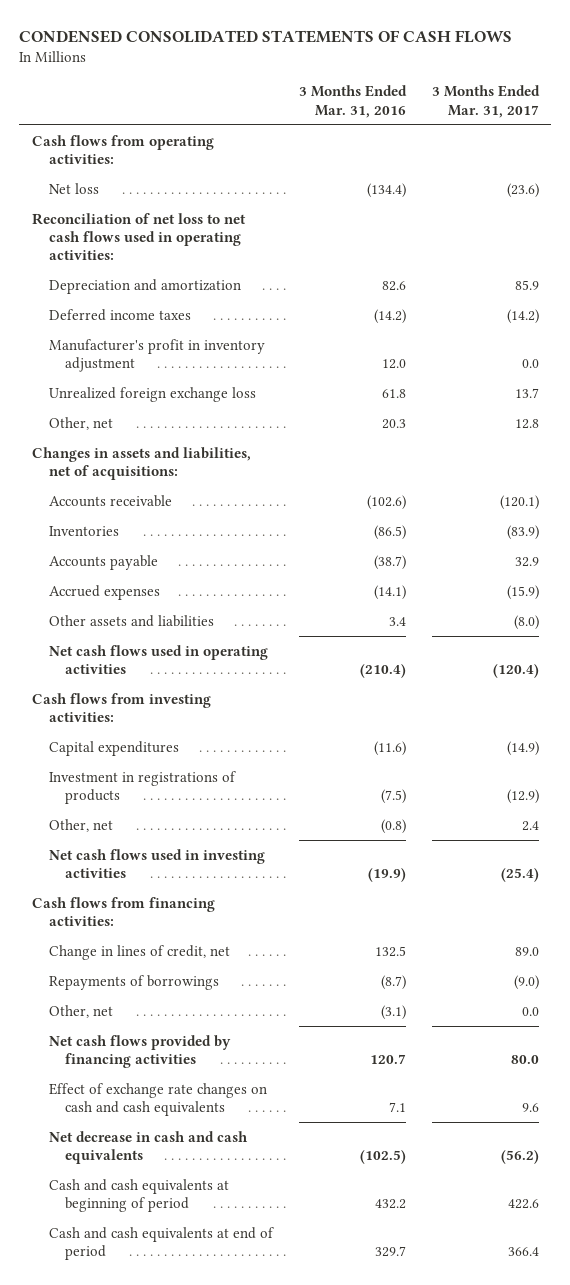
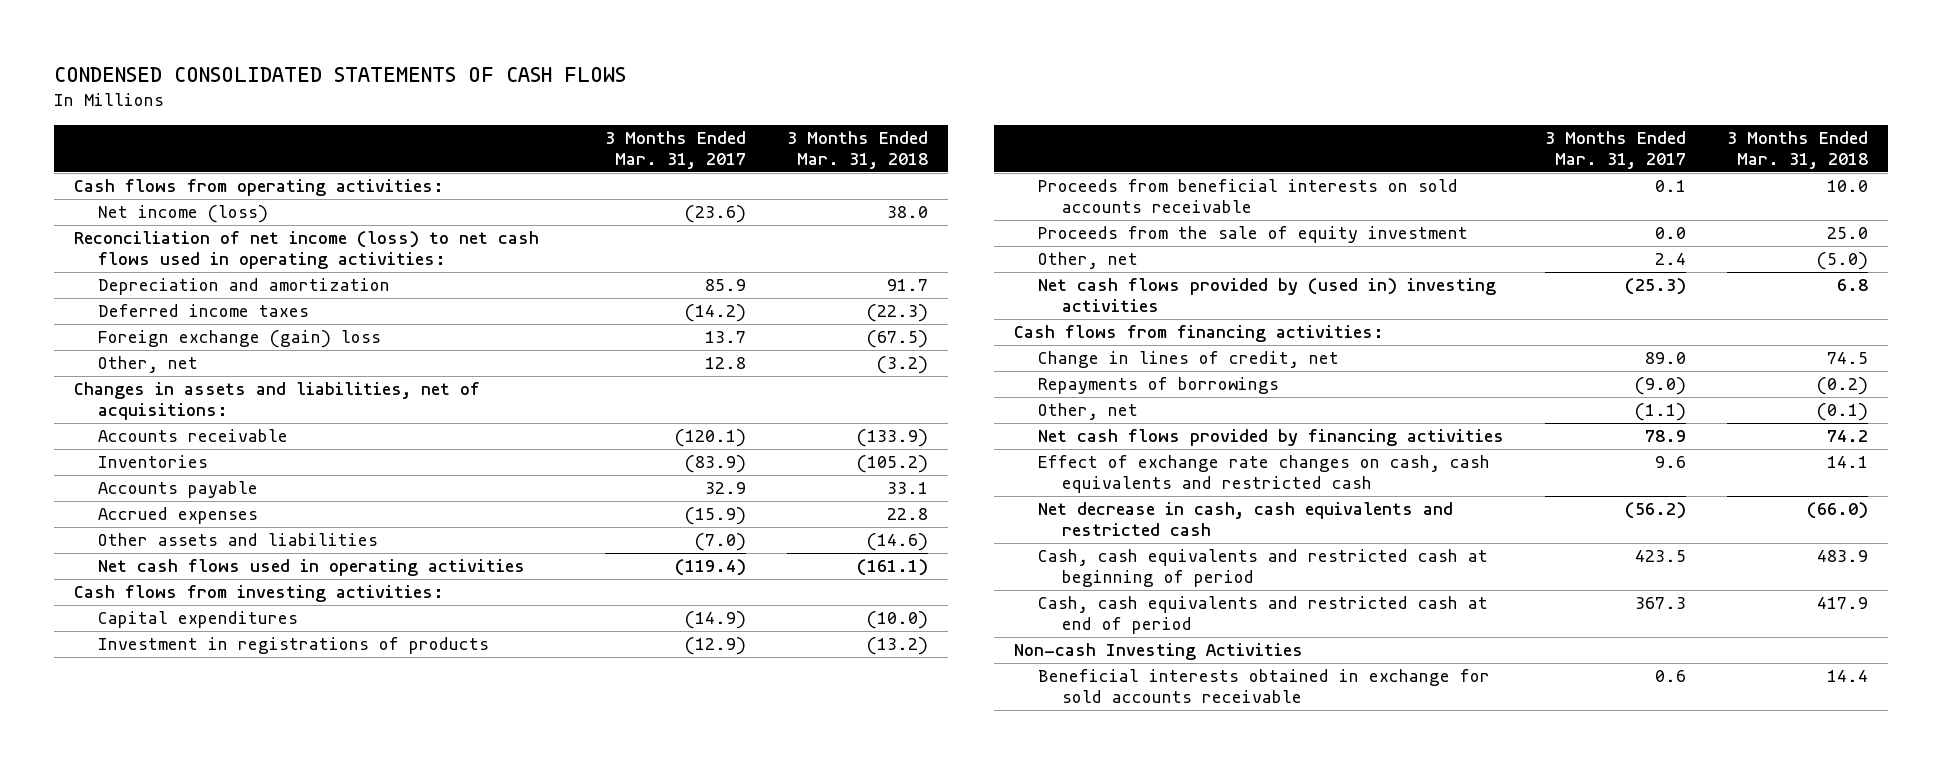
- | 3 Months Ended Mar. 31, 2016 | 3 Months Ended Mar. 31, 2017
+ | 3 Months Ended Mar. 31, 2017 | 3 Months Ended Mar. 31, 2018
- Net loss | (134.4) | (23.6)
- Reconciliation of net loss to net cash flows used in operating activities:
+ Net income (loss) | (23.6) | 38.0
+ Reconciliation of net income (loss) to net cash flows used in operating activities:
- Manufacturer's profit in inventory adjustment | 12.0 | 0.0
- Unrealized foreign exchange loss | 61.8 | 13.7
+ Foreign exchange (gain) loss | 13.7 | (67.5)
- Other assets and liabilities | 3.4 | (8.0)
- Net cash flows used in operating activities | (210.4) | (120.4)
+ Other assets and liabilities | (7.0) | (14.6)
+ Net cash flows used in operating activities | (119.4) | (161.1)
+ Proceeds from beneficial interests on sold accounts receivable | 0.1 | 10.0
+ Proceeds from the sale of equity investment | 0.0 | 25.0
- Net cash flows used in investing activities | (19.9) | (25.4)
+ Net cash flows provided by (used in) investing activities | (25.3) | 6.8
- Other, net | (3.1) | 0.0
- Net cash flows provided by financing activities | 120.7 | 80.0
- Effect of exchange rate changes on cash and cash equivalents | 7.1 | 9.6
- Net decrease in cash and cash equivalents | (102.5) | (56.2)
- Cash and cash equivalents at beginning of period | 432.2 | 422.6
- Cash and cash equivalents at end of period | 329.7 | 366.4
+ Other, net | (1.1) | (0.1)
+ Net cash flows provided by financing activities | 78.9 | 74.2
+ Effect of exchange rate changes on cash, cash equivalents and restricted cash | 9.6 | 14.1
+ Net decrease in cash, cash equivalents and restricted cash | (56.2) | (66.0)
+ Cash, cash equivalents and restricted cash at beginning of period | 423.5 | 483.9
+ Cash, cash equivalents and restricted cash at end of period | 367.3 | 417.9
+ Non-cash Investing Activities
+ Beneficial interests obtained in exchange for sold accounts receivable | 0.6 | 14.4

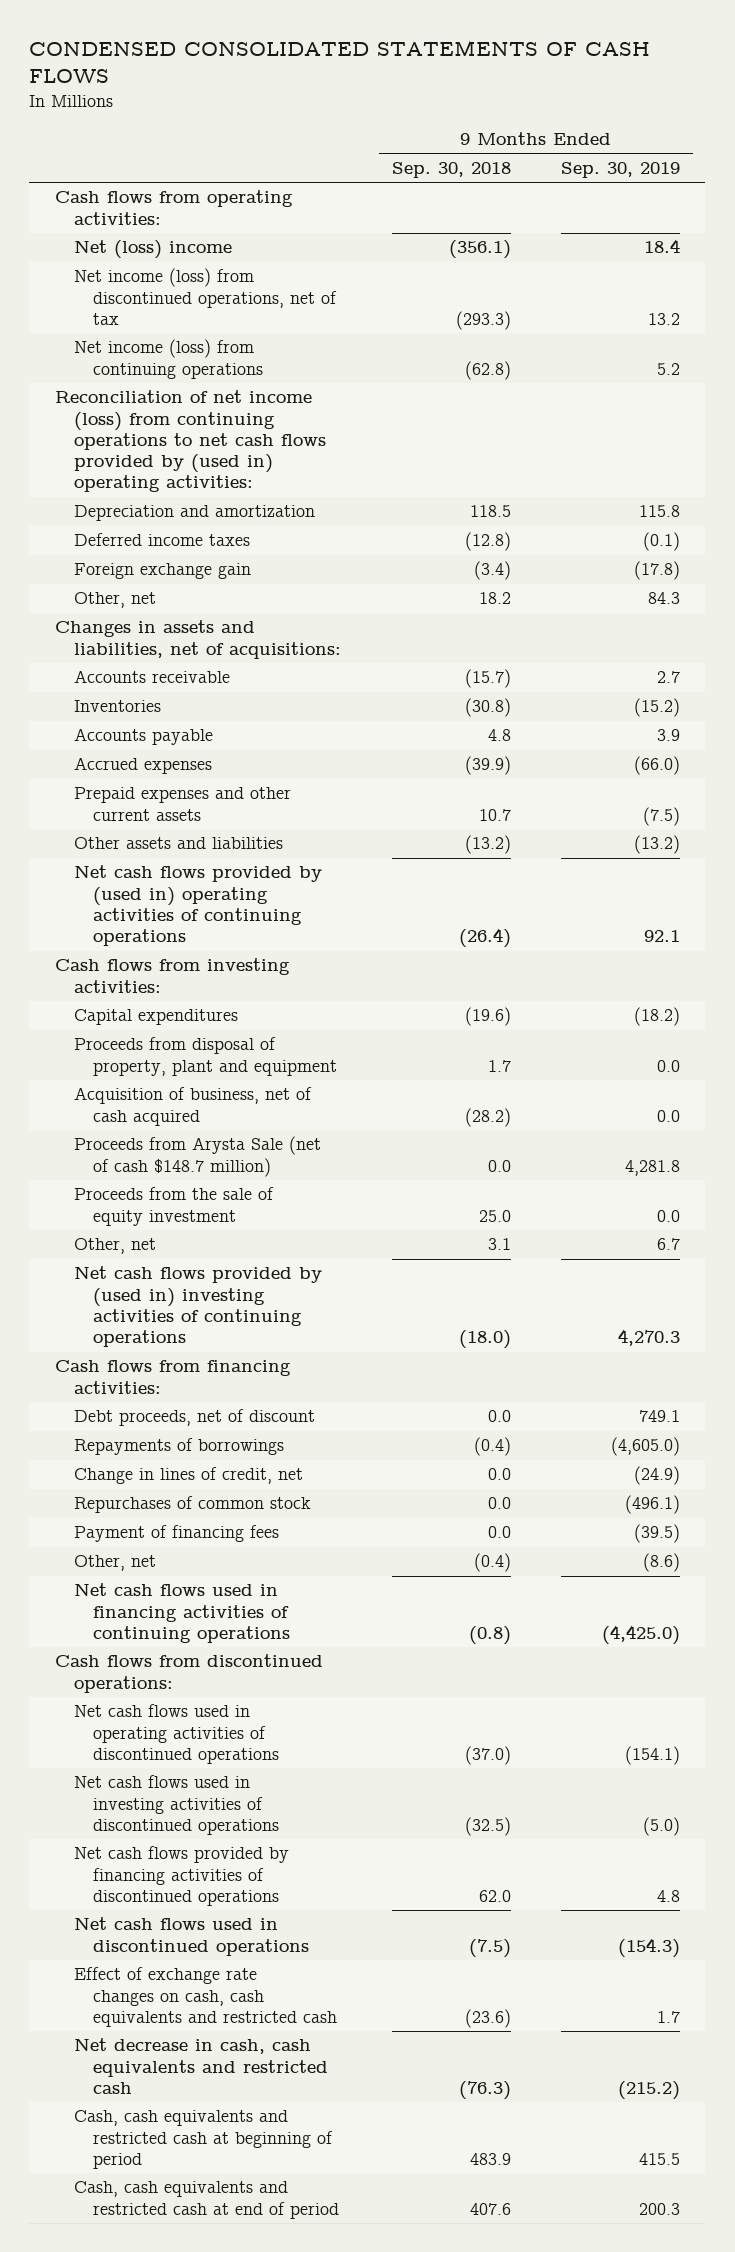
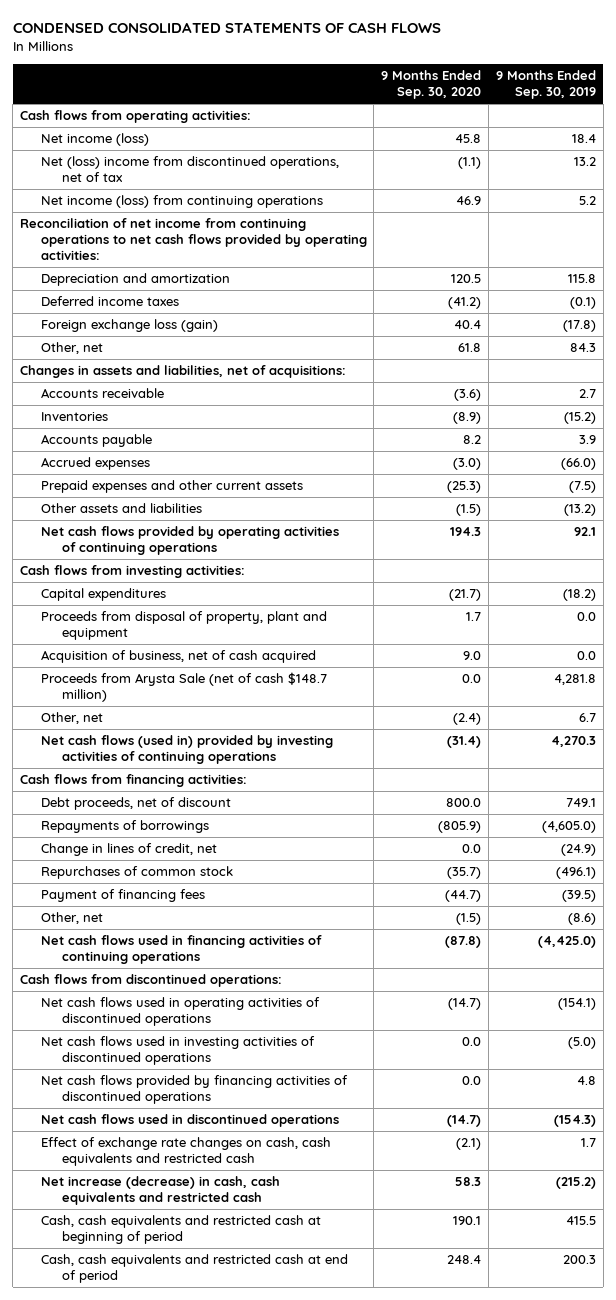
- | 9 Months Ended Sep. 30, 2018 | 9 Months Ended Sep. 30, 2019
+ | 9 Months Ended Sep. 30, 2020 | 9 Months Ended Sep. 30, 2019
- Net (loss) income | (356.1) | 18.4
- Net income (loss) from discontinued operations, net of tax | (293.3) | 13.2
+ Net income (loss) | 45.8 | 18.4
+ Net (loss) income from discontinued operations, net of tax | (1.1) | 13.2
- Reconciliation of net income (loss) from continuing operations to net cash flows provided by (used in) operating activities:
+ Reconciliation of net income from continuing operations to net cash flows provided by operating activities:
- Foreign exchange gain | (3.4) | (17.8)
+ Foreign exchange loss (gain) | 40.4 | (17.8)
- Net cash flows provided by (used in) operating activities of continuing operations | (26.4) | 92.1
+ Net cash flows provided by operating activities of continuing operations | 194.3 | 92.1
- Proceeds from the sale of equity investment | 25.0 | 0.0
- Net cash flows provided by (used in) investing activities of continuing operations | (18.0) | 4,270.3
+ Net cash flows (used in) provided by investing activities of continuing operations | (31.4) | 4,270.3
- Net decrease in cash, cash equivalents and restricted cash | (76.3) | (215.2)
+ Net increase (decrease) in cash, cash equivalents and restricted cash | 58.3 | (215.2)

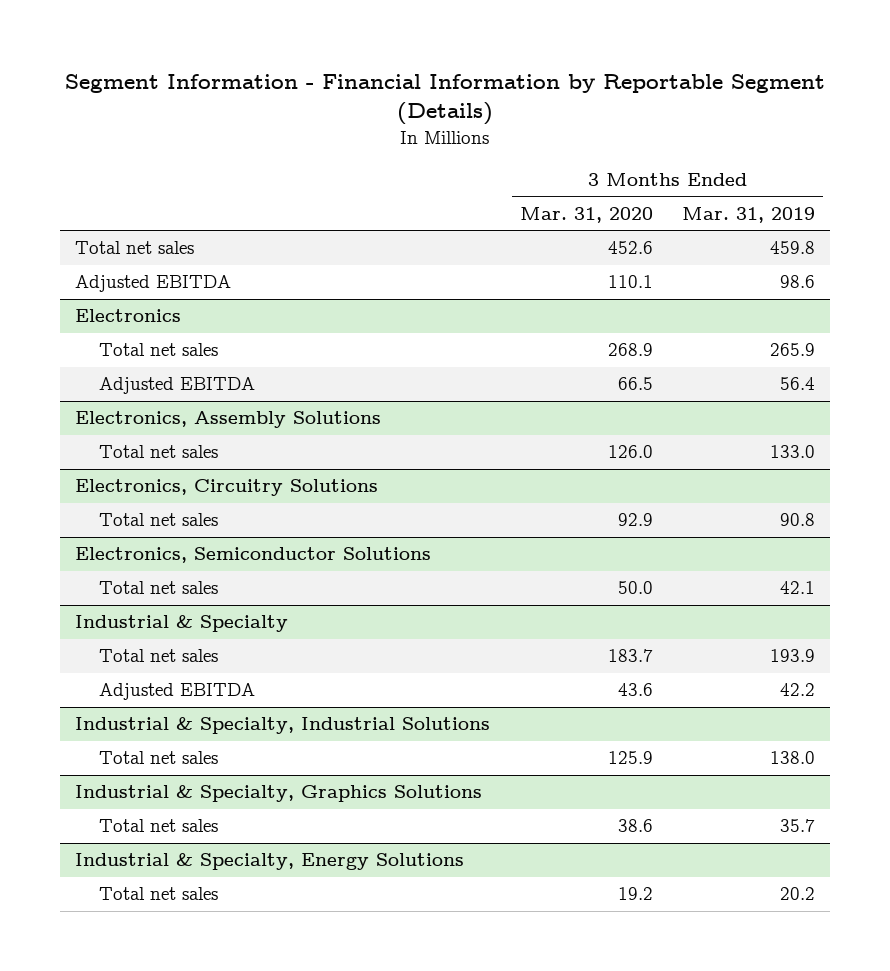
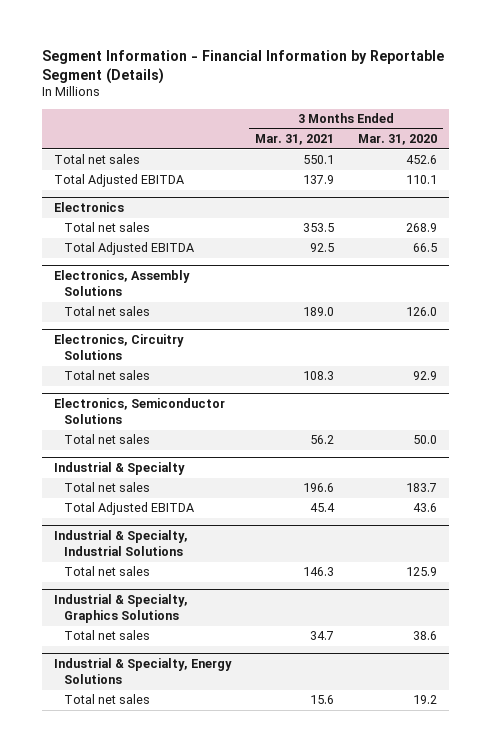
- | 3 Months Ended Mar. 31, 2020 | 3 Months Ended Mar. 31, 2019
+ | 3 Months Ended Mar. 31, 2021 | 3 Months Ended Mar. 31, 2020
- Adjusted EBITDA | 110.1 | 98.6
+ Total Adjusted EBITDA | 137.9 | 110.1
@ Electronics
- Adjusted EBITDA | 66.5 | 56.4
+ Total Adjusted EBITDA | 92.5 | 66.5
@ Industrial & Specialty
- Adjusted EBITDA | 43.6 | 42.2
+ Total Adjusted EBITDA | 45.4 | 43.6

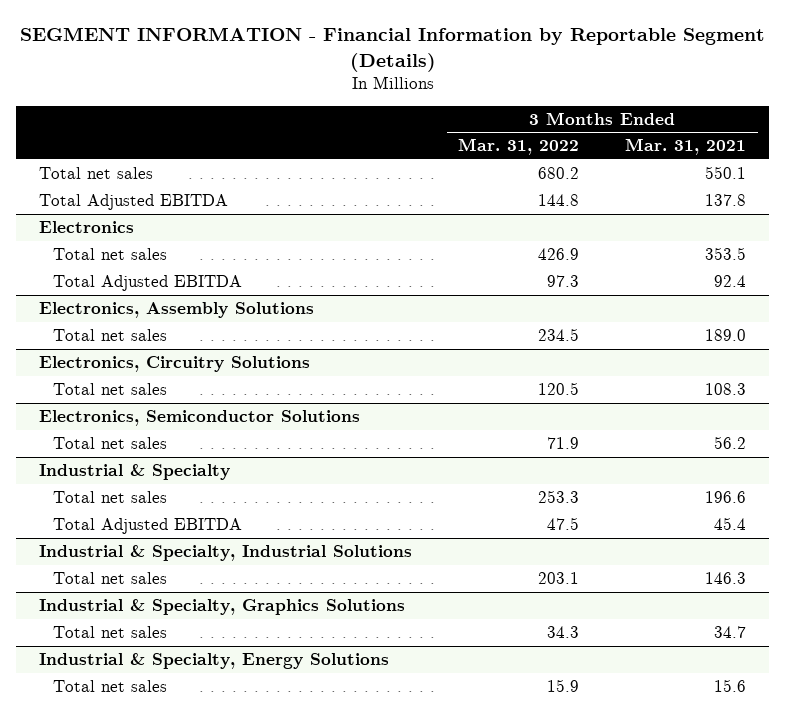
- Segment Information - Financial Information by Reportable Segment (Details)
+ SEGMENT INFORMATION - Financial Information by Reportable Segment (Details)
- | 3 Months Ended Mar. 31, 2021 | 3 Months Ended Mar. 31, 2020
+ | 3 Months Ended Mar. 31, 2022 | 3 Months Ended Mar. 31, 2021
- Total Adjusted EBITDA | 137.9 | 110.1
+ Total Adjusted EBITDA | 144.8 | 137.8
@ Electronics
- Total Adjusted EBITDA | 92.5 | 66.5
+ Total Adjusted EBITDA | 97.3 | 92.4

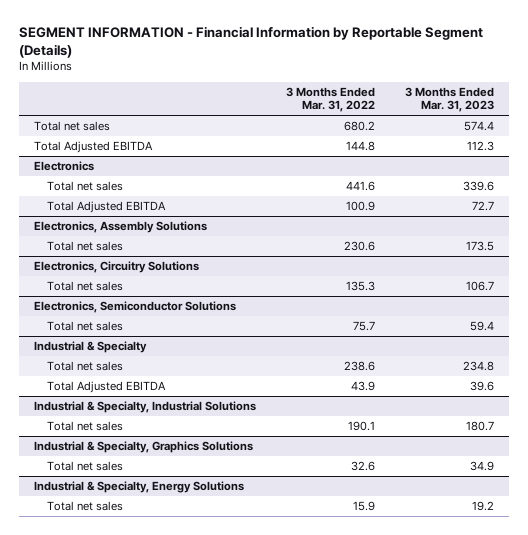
- | 3 Months Ended Mar. 31, 2022 | 3 Months Ended Mar. 31, 2021
+ | 3 Months Ended Mar. 31, 2022 | 3 Months Ended Mar. 31, 2023
@ Electronics
- Total net sales | 426.9 | 353.5
- Total Adjusted EBITDA | 97.3 | 92.4
+ Total net sales | 441.6 | 339.6
+ Total Adjusted EBITDA | 100.9 | 72.7
@ Electronics, Assembly Solutions
- Total net sales | 234.5 | 189.0
+ Total net sales | 230.6 | 173.5
@ Electronics, Circuitry Solutions
- Total net sales | 120.5 | 108.3
+ Total net sales | 135.3 | 106.7
@ Electronics, Semiconductor Solutions
- Total net sales | 71.9 | 56.2
+ Total net sales | 75.7 | 59.4
@ Industrial & Specialty
- Total net sales | 253.3 | 196.6
- Total Adjusted EBITDA | 47.5 | 45.4
+ Total net sales | 238.6 | 234.8
+ Total Adjusted EBITDA | 43.9 | 39.6
@ Industrial & Specialty, Industrial Solutions
- Total net sales | 203.1 | 146.3
+ Total net sales | 190.1 | 180.7
@ Industrial & Specialty, Graphics Solutions
- Total net sales | 34.3 | 34.7
+ Total net sales | 32.6 | 34.9

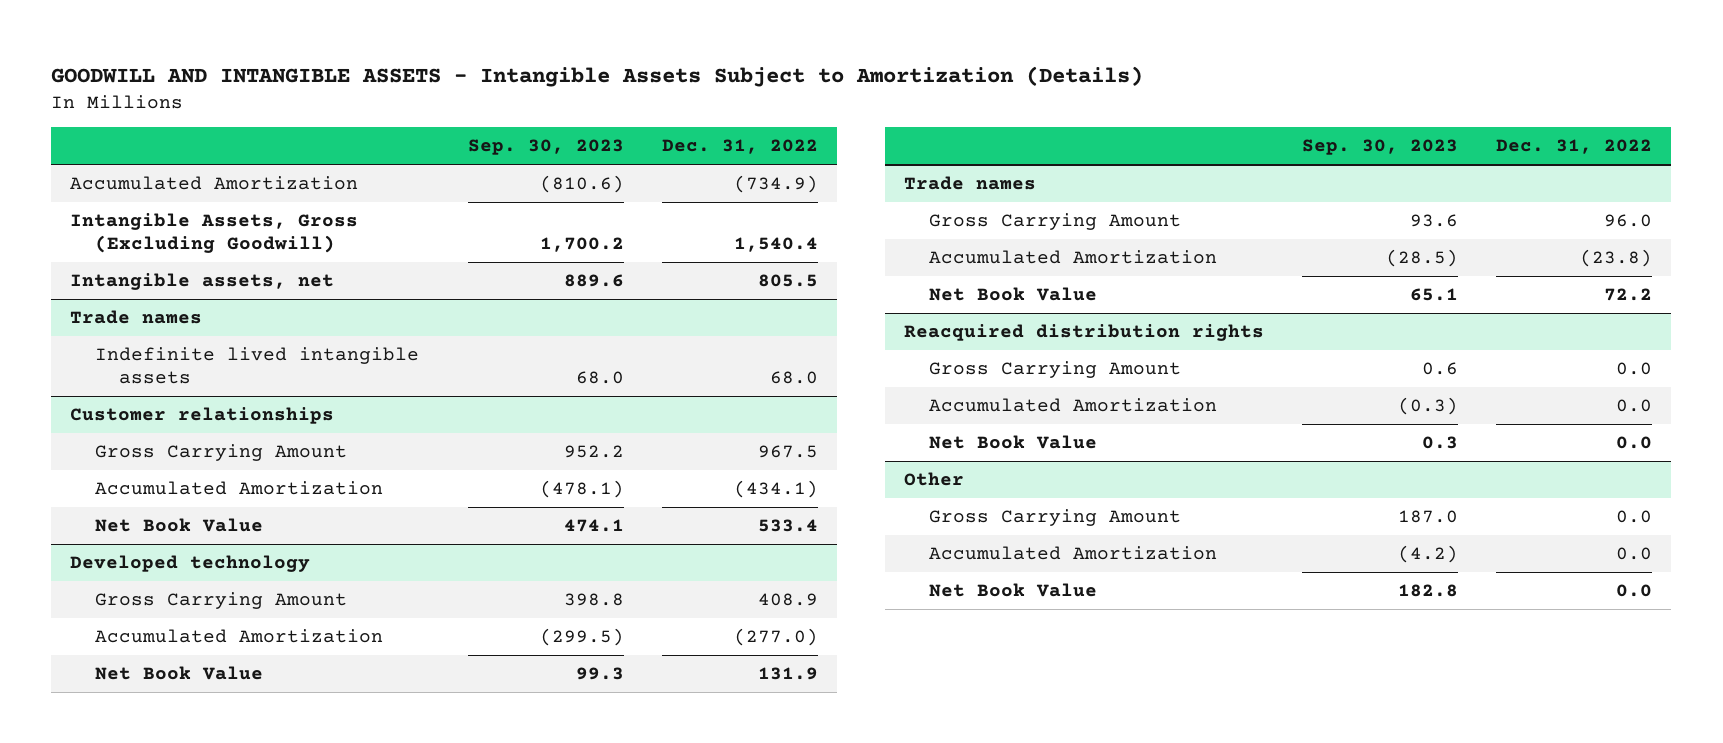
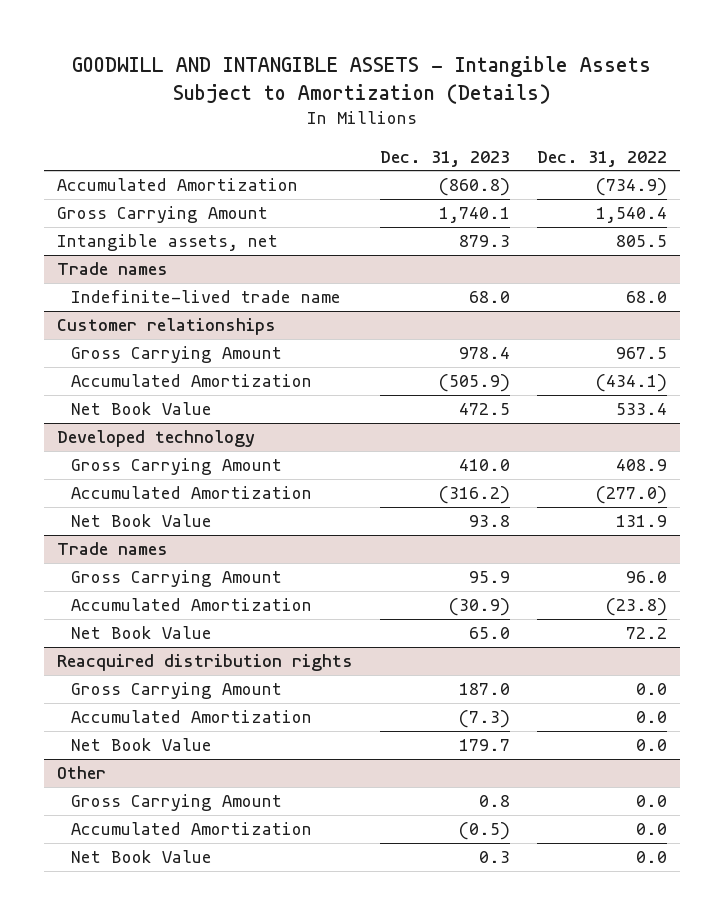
- | Sep. 30, 2023 | Dec. 31, 2022
+ | Dec. 31, 2023 | Dec. 31, 2022
- Intangible Assets, Gross (Excluding Goodwill) | 1,700.2 | 1,540.4
+ Gross Carrying Amount | 1,740.1 | 1,540.4
@ Trade names
- Indefinite lived intangible assets | 68.0 | 68.0
+ Indefinite-lived trade name | 68.0 | 68.0

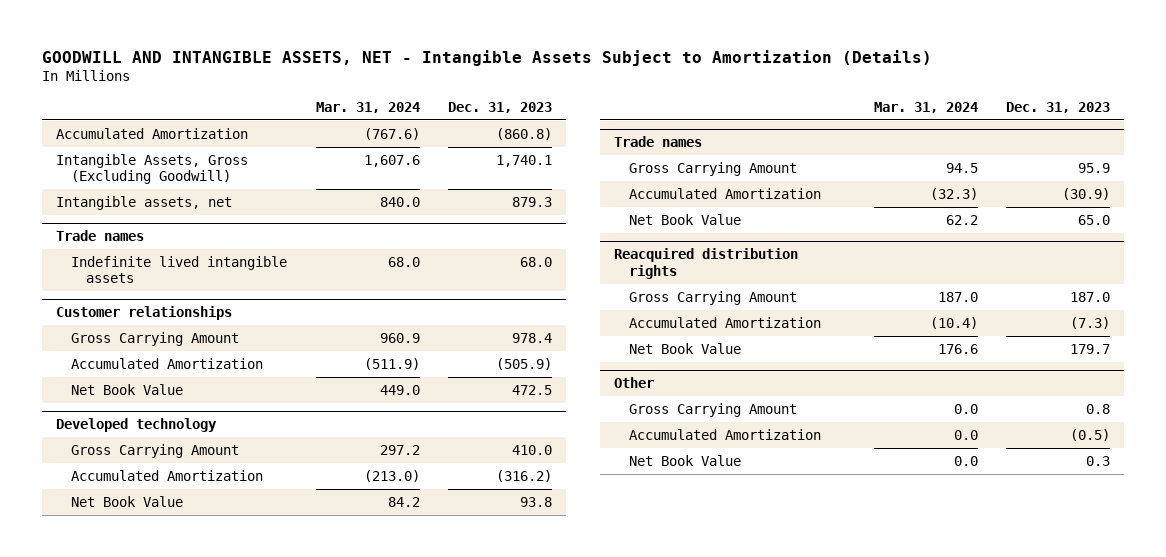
- GOODWILL AND INTANGIBLE ASSETS - Intangible Assets Subject to Amortization (Details)
+ GOODWILL AND INTANGIBLE ASSETS, NET - Intangible Assets Subject to Amortization (Details)
- | Dec. 31, 2023 | Dec. 31, 2022
+ | Mar. 31, 2024 | Dec. 31, 2023
- Gross Carrying Amount | 1,740.1 | 1,540.4
+ Intangible Assets, Gross (Excluding Goodwill) | 1,607.6 | 1,740.1
@ Trade names
- Indefinite-lived trade name | 68.0 | 68.0
+ Indefinite lived intangible assets | 68.0 | 68.0

